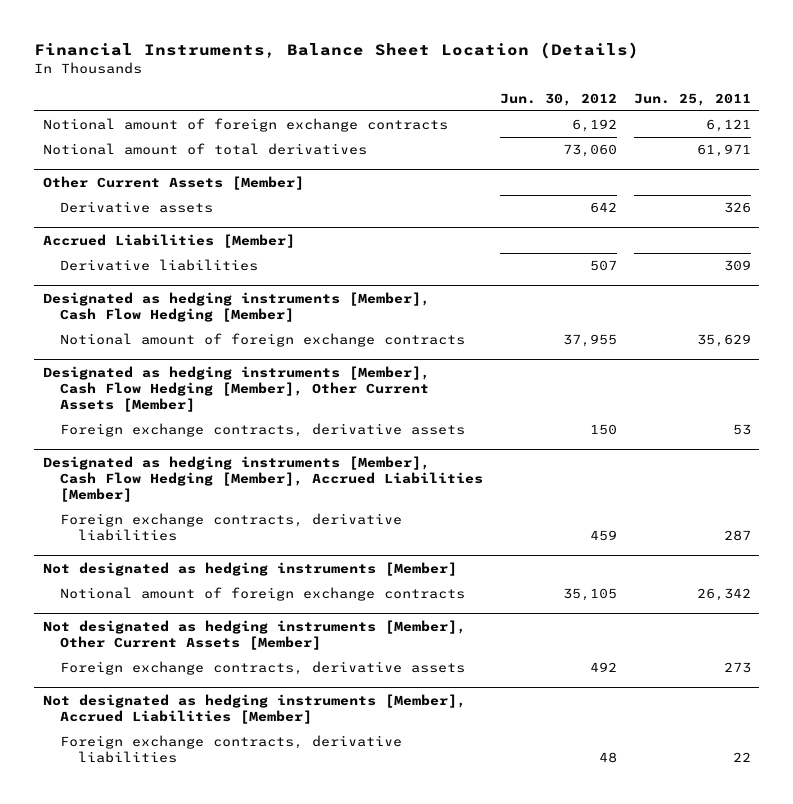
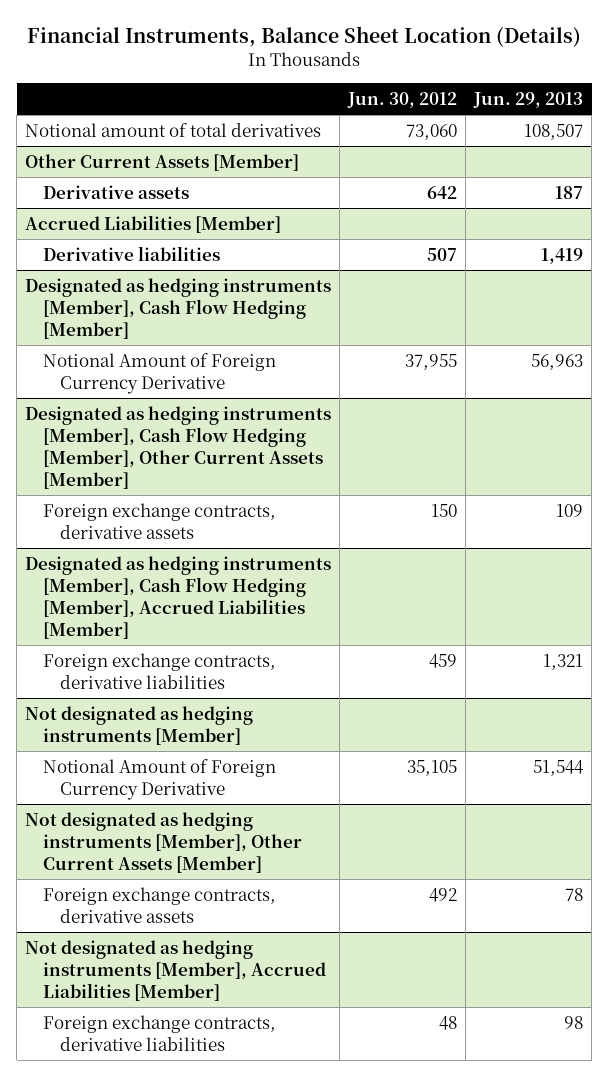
- | Jun. 30, 2012 | Jun. 25, 2011
+ | Jun. 30, 2012 | Jun. 29, 2013
- Notional amount of foreign exchange contracts | 6,192 | 6,121
@ Designated as hedging instruments [Member], Cash Flow Hedging [Member]
- Notional amount of foreign exchange contracts | 37,955 | 35,629
+ Notional Amount of Foreign Currency Derivative | 37,955 | 56,963
@ Not designated as hedging instruments [Member]
- Notional amount of foreign exchange contracts | 35,105 | 26,342
+ Notional Amount of Foreign Currency Derivative | 35,105 | 51,544

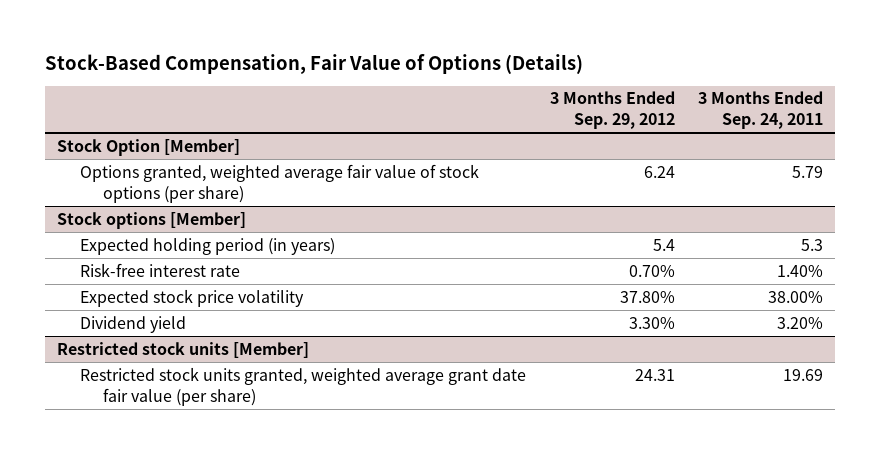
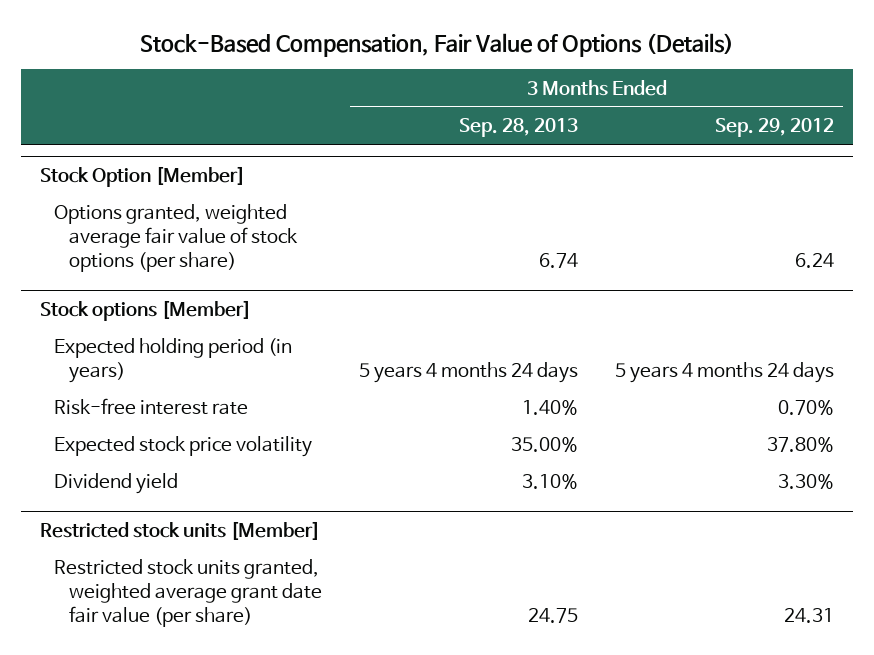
- | 3 Months Ended Sep. 29, 2012 | 3 Months Ended Sep. 24, 2011
+ | 3 Months Ended Sep. 28, 2013 | 3 Months Ended Sep. 29, 2012
@ Stock options [Member]
- Expected holding period (in years) | 5.4 | 5.3
+ Expected holding period (in years) | 5 years 4 months 24 days | 5 years 4 months 24 days

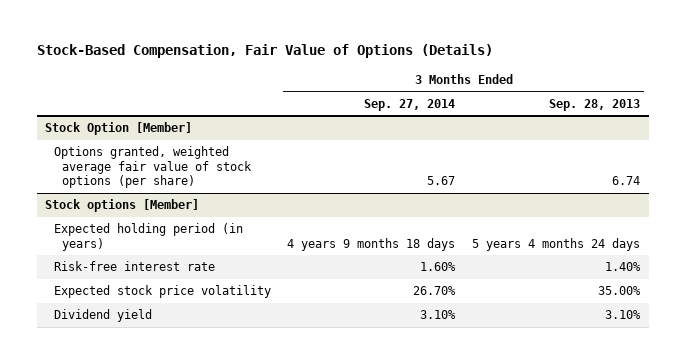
- | 3 Months Ended Sep. 28, 2013 | 3 Months Ended Sep. 29, 2012
+ | 3 Months Ended Sep. 27, 2014 | 3 Months Ended Sep. 28, 2013
- Restricted stock units [Member]
- Restricted stock units granted, weighted average grant date fair value (per share) | 24.75 | 24.31

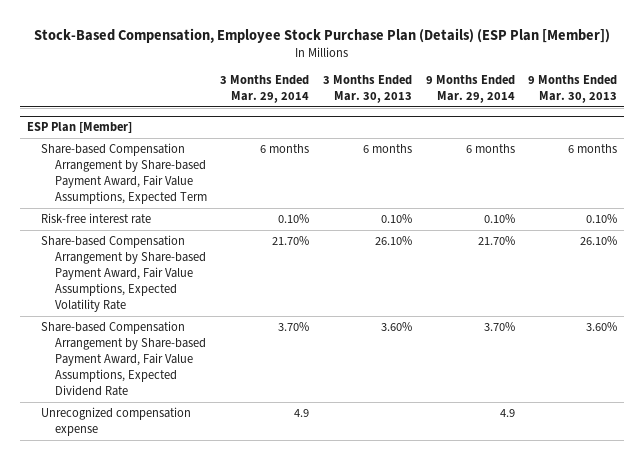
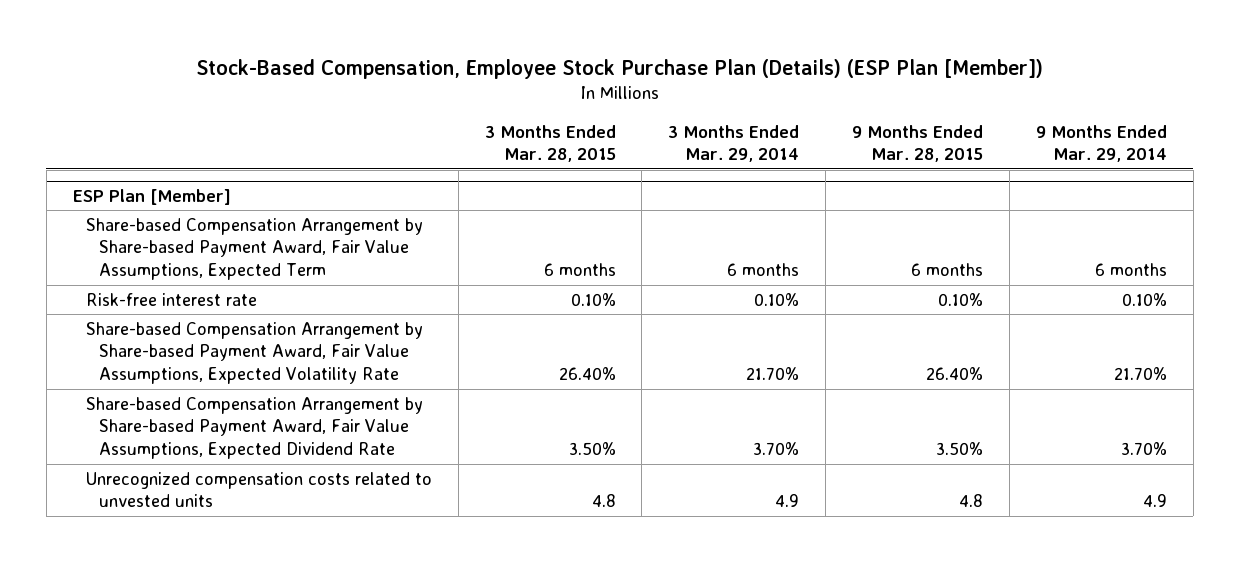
- | 3 Months Ended Mar. 29, 2014 | 3 Months Ended Mar. 30, 2013 | 9 Months Ended Mar. 29, 2014 | 9 Months Ended Mar. 30, 2013
+ | 3 Months Ended Mar. 28, 2015 | 3 Months Ended Mar. 29, 2014 | 9 Months Ended Mar. 28, 2015 | 9 Months Ended Mar. 29, 2014
@ ESP Plan [Member]
- Unrecognized compensation expense | 4.9 | | 4.9 |
+ Unrecognized compensation costs related to unvested units | 4.8 | 4.9 | 4.8 | 4.9

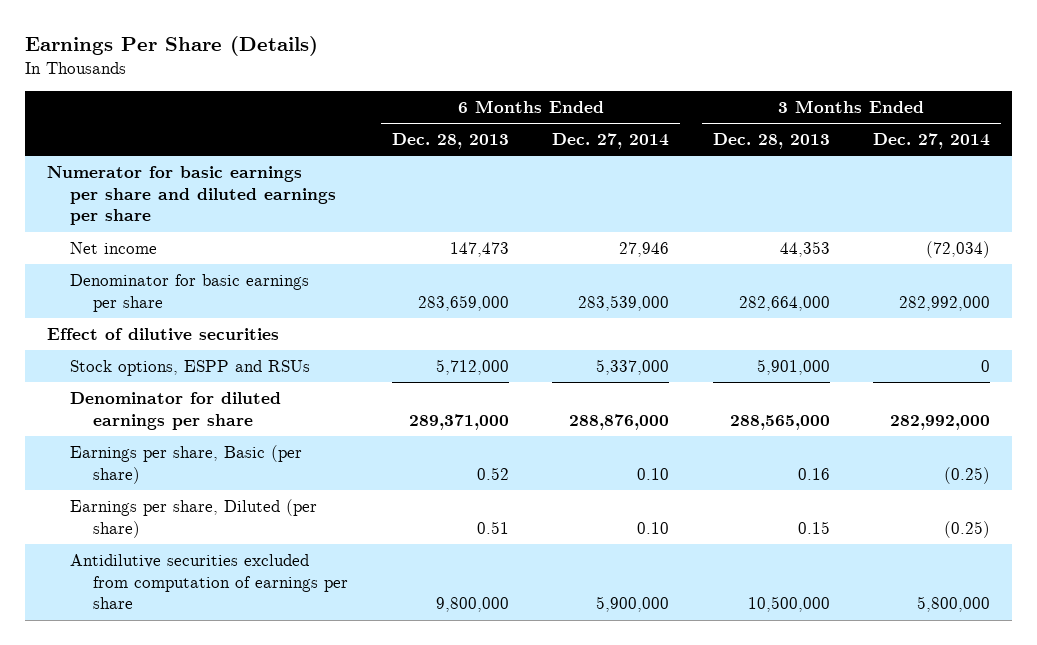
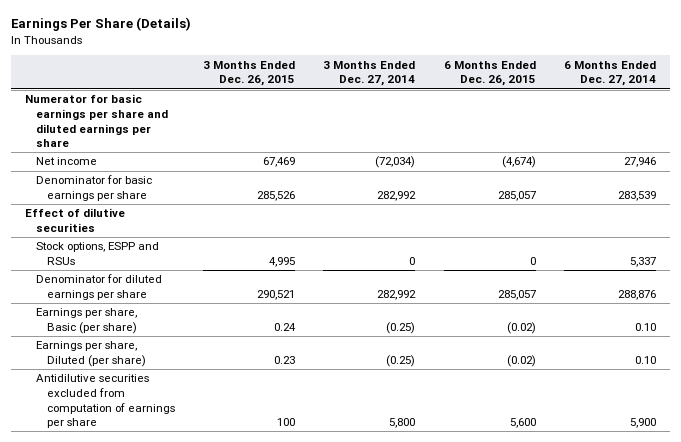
- | 6 Months Ended Dec. 28, 2013 | 6 Months Ended Dec. 27, 2014 | 3 Months Ended Dec. 28, 2013 | 3 Months Ended Dec. 27, 2014
+ | 3 Months Ended Dec. 26, 2015 | 3 Months Ended Dec. 27, 2014 | 6 Months Ended Dec. 26, 2015 | 6 Months Ended Dec. 27, 2014
- Denominator for basic earnings per share | 283,659,000 | 283,539,000 | 282,664,000 | 282,992,000
+ Denominator for basic earnings per share | 285,526 | 282,992 | 285,057 | 283,539
- Stock options, ESPP and RSUs | 5,712,000 | 5,337,000 | 5,901,000 | 0
- Denominator for diluted earnings per share | 289,371,000 | 288,876,000 | 288,565,000 | 282,992,000
+ Stock options, ESPP and RSUs | 4,995 | 0 | 0 | 5,337
+ Denominator for diluted earnings per share | 290,521 | 282,992 | 285,057 | 288,876
- Antidilutive securities excluded from computation of earnings per share | 9,800,000 | 5,900,000 | 10,500,000 | 5,800,000
+ Antidilutive securities excluded from computation of earnings per share | 100 | 5,800 | 5,600 | 5,900

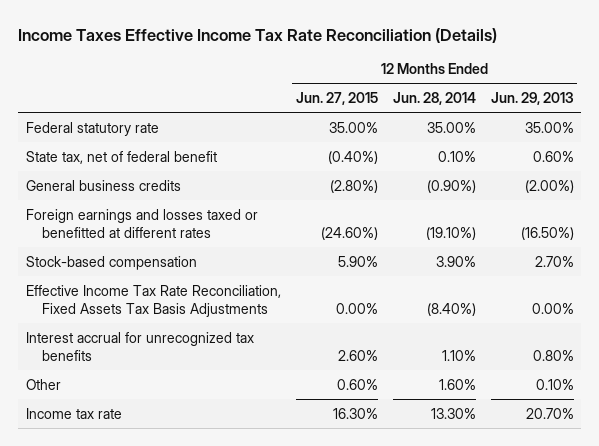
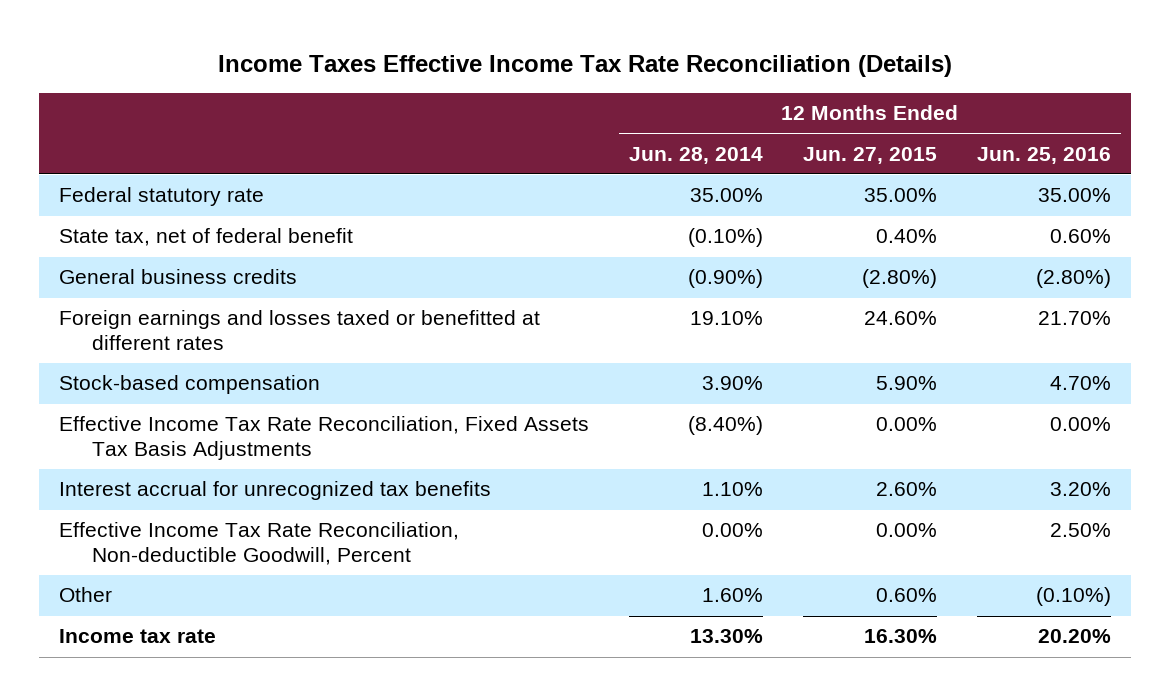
- | 12 Months Ended Jun. 27, 2015 | 12 Months Ended Jun. 28, 2014 | 12 Months Ended Jun. 29, 2013
+ | 12 Months Ended Jun. 28, 2014 | 12 Months Ended Jun. 27, 2015 | 12 Months Ended Jun. 25, 2016
- State tax, net of federal benefit | (0.40%) | 0.10% | 0.60%
+ State tax, net of federal benefit | (0.10%) | 0.40% | 0.60%
- Foreign earnings and losses taxed or benefitted at different rates | (24.60%) | (19.10%) | (16.50%)
+ Foreign earnings and losses taxed or benefitted at different rates | 19.10% | 24.60% | 21.70%
+ Effective Income Tax Rate Reconciliation, Non-deductible Goodwill, Percent | 0.00% | 0.00% | 2.50%

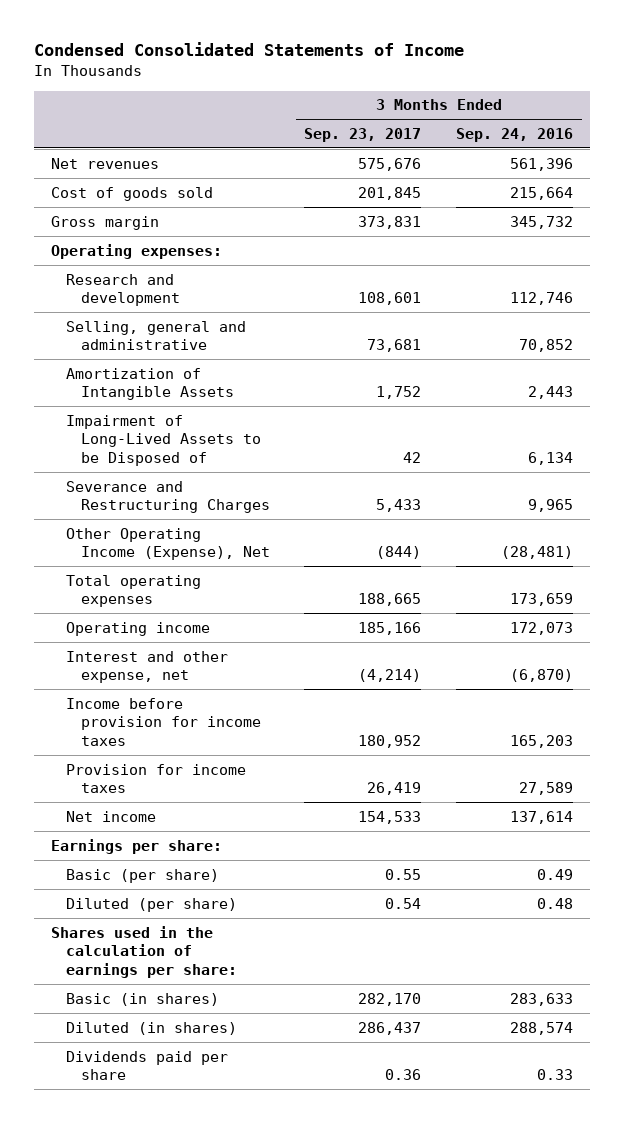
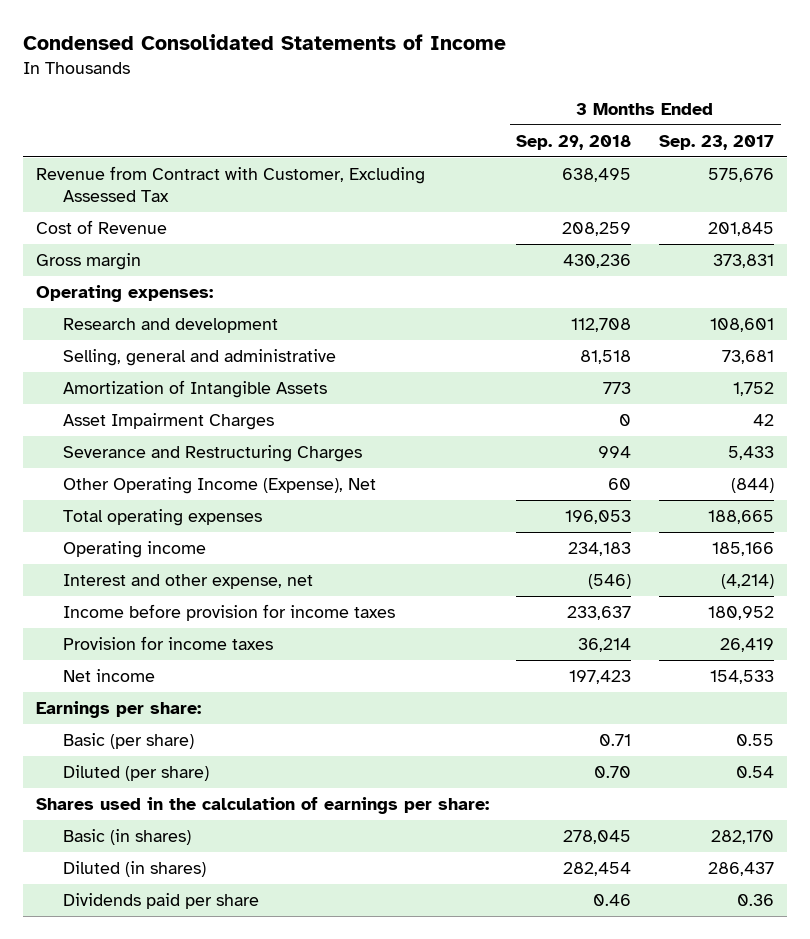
- | 3 Months Ended Sep. 23, 2017 | 3 Months Ended Sep. 24, 2016
+ | 3 Months Ended Sep. 29, 2018 | 3 Months Ended Sep. 23, 2017
- Net revenues | 575,676 | 561,396
- Cost of goods sold | 201,845 | 215,664
+ Revenue from Contract with Customer, Excluding Assessed Tax | 638,495 | 575,676
+ Cost of Revenue | 208,259 | 201,845
- Impairment of Long-Lived Assets to be Disposed of | 42 | 6,134
+ Asset Impairment Charges | 0 | 42

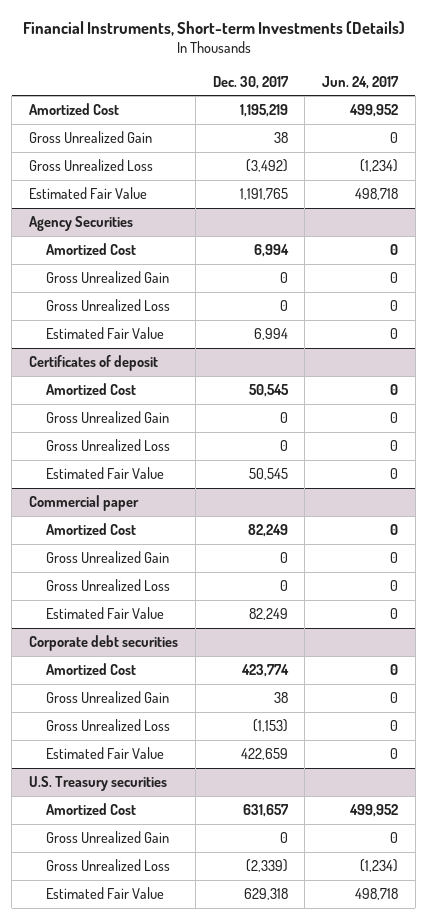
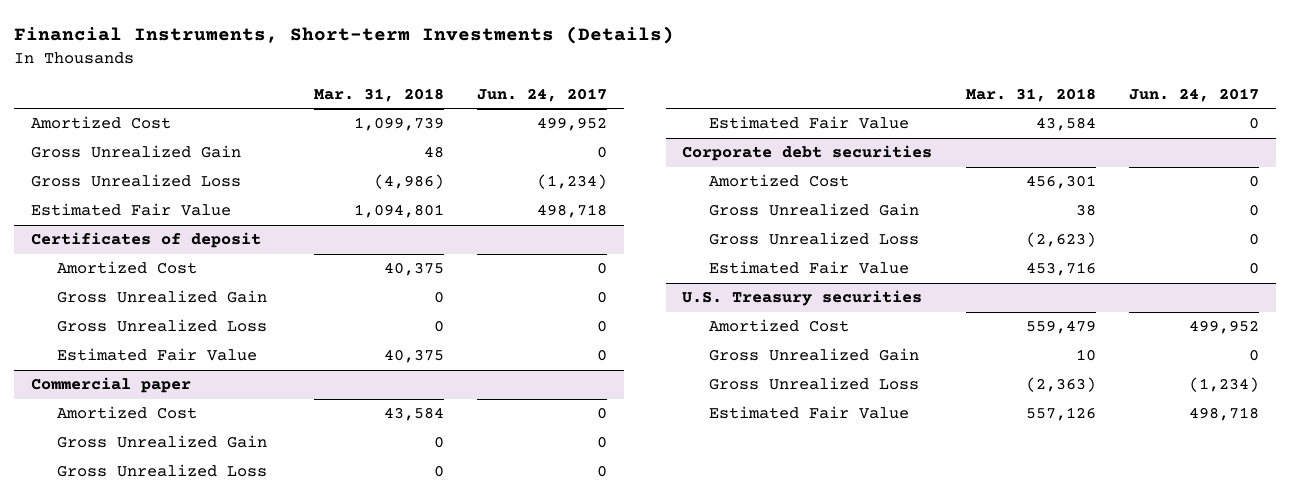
- | Dec. 30, 2017 | Jun. 24, 2017
+ | Mar. 31, 2018 | Jun. 24, 2017
- Agency Securities
- Amortized Cost | 6,994 | 0
- Gross Unrealized Gain | 0 | 0
- Gross Unrealized Loss | 0 | 0
- Estimated Fair Value | 6,994 | 0

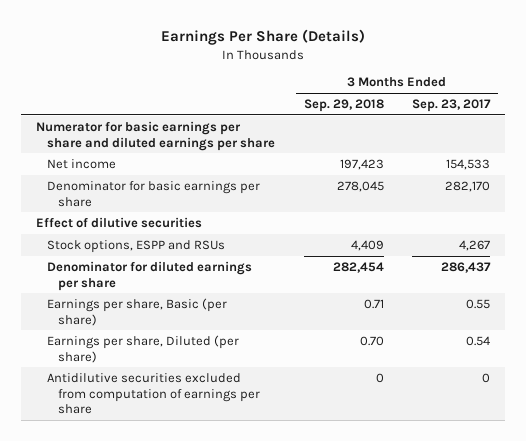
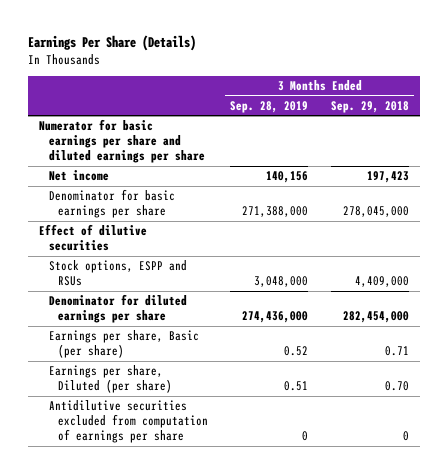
- | 3 Months Ended Sep. 29, 2018 | 3 Months Ended Sep. 23, 2017
+ | 3 Months Ended Sep. 28, 2019 | 3 Months Ended Sep. 29, 2018
- Denominator for basic earnings per share | 278,045 | 282,170
+ Denominator for basic earnings per share | 271,388,000 | 278,045,000
- Stock options, ESPP and RSUs | 4,409 | 4,267
- Denominator for diluted earnings per share | 282,454 | 286,437
+ Stock options, ESPP and RSUs | 3,048,000 | 4,409,000
+ Denominator for diluted earnings per share | 274,436,000 | 282,454,000

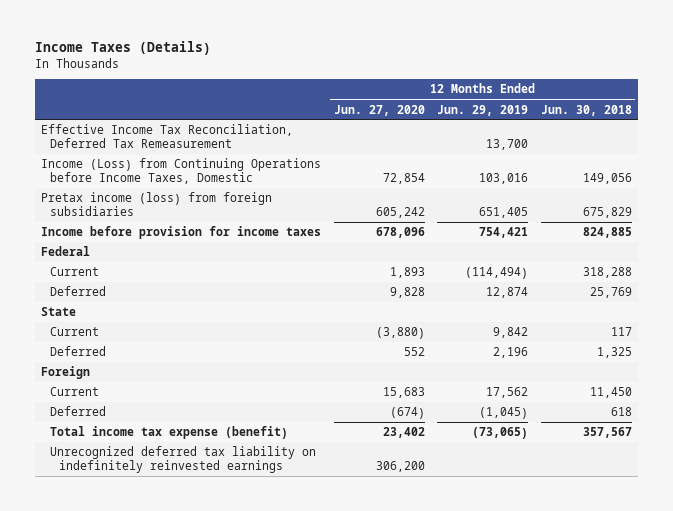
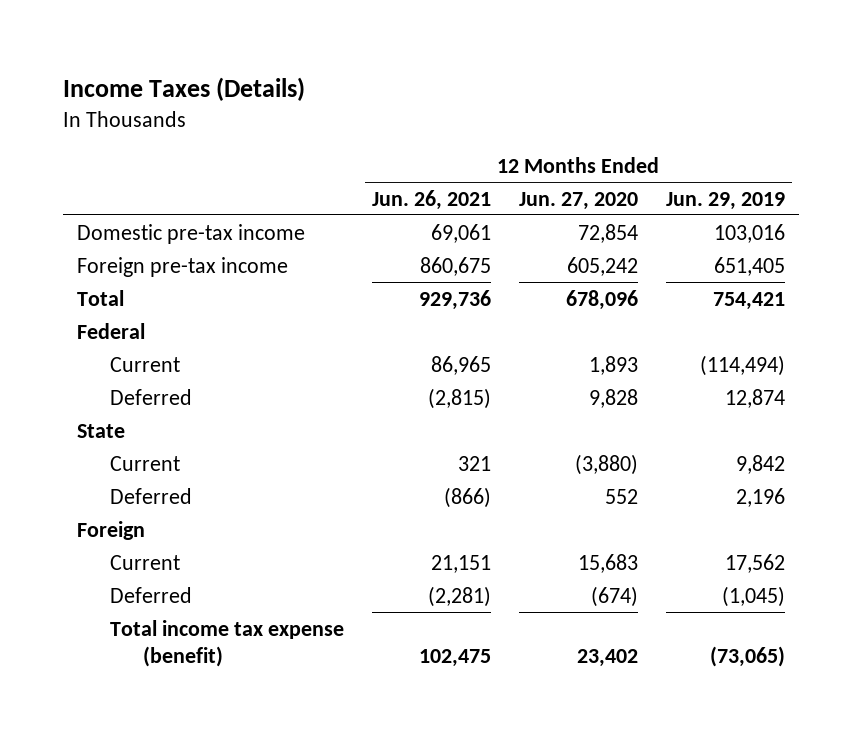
- | 12 Months Ended Jun. 27, 2020 | 12 Months Ended Jun. 29, 2019 | 12 Months Ended Jun. 30, 2018
+ | 12 Months Ended Jun. 26, 2021 | 12 Months Ended Jun. 27, 2020 | 12 Months Ended Jun. 29, 2019
- Effective Income Tax Reconciliation, Deferred Tax Remeasurement | | 13,700 |
- Income (Loss) from Continuing Operations before Income Taxes, Domestic | 72,854 | 103,016 | 149,056
- Pretax income (loss) from foreign subsidiaries | 605,242 | 651,405 | 675,829
- Income before provision for income taxes | 678,096 | 754,421 | 824,885
+ Domestic pre-tax income | 69,061 | 72,854 | 103,016
+ Foreign pre-tax income | 860,675 | 605,242 | 651,405
+ Total | 929,736 | 678,096 | 754,421
- Unrecognized deferred tax liability on indefinitely reinvested earnings | 306,200 | |

